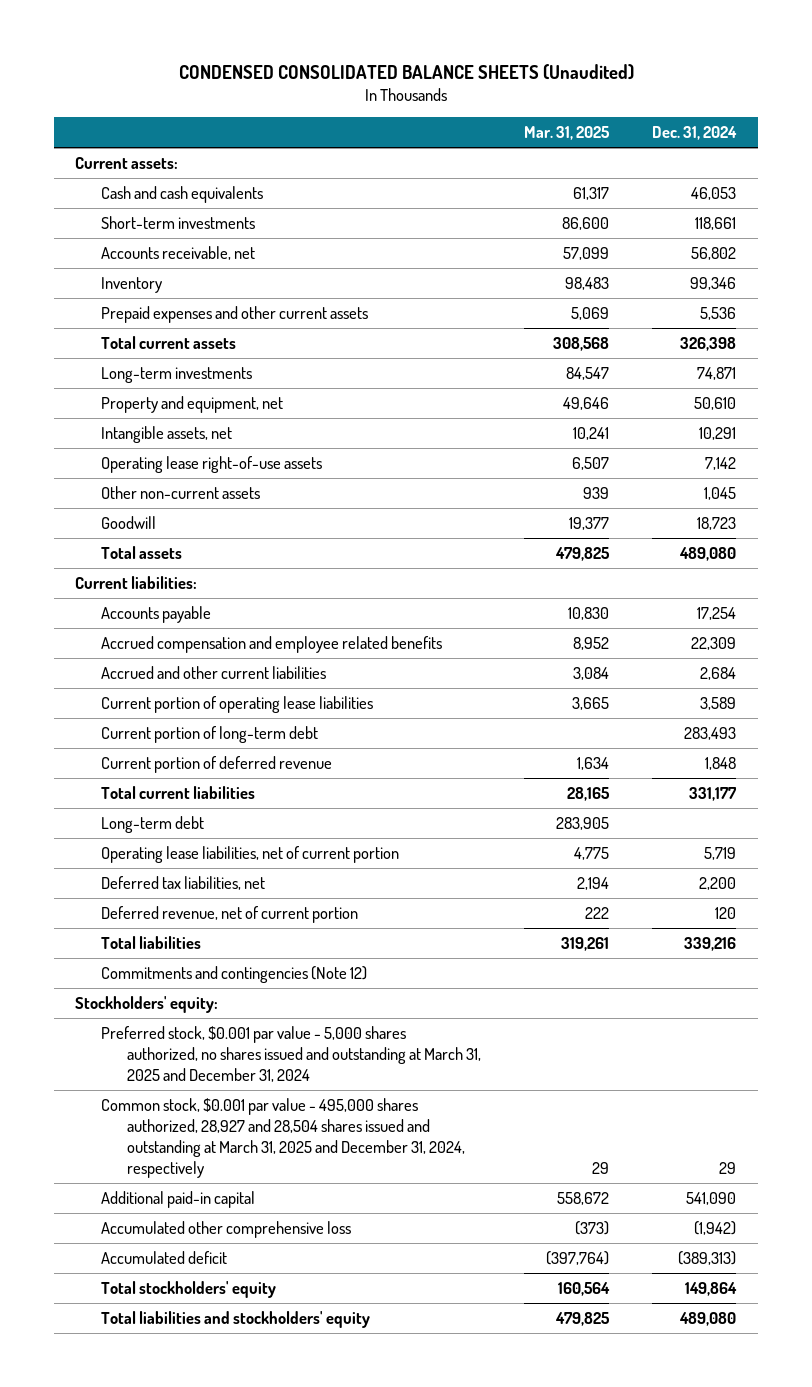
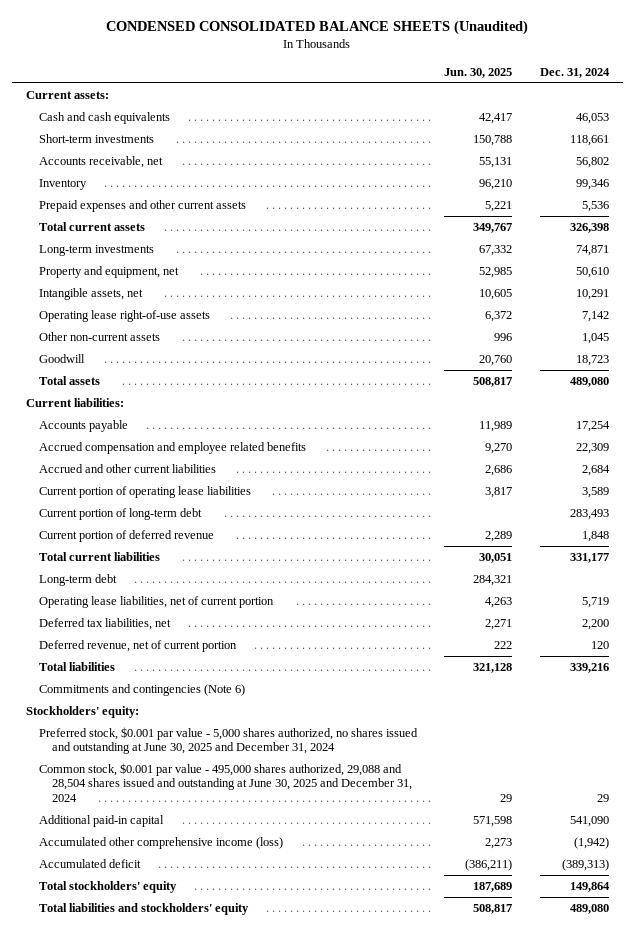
- | Mar. 31, 2025 | Dec. 31, 2024
+ | Jun. 30, 2025 | Dec. 31, 2024
- Commitments and contingencies (Note 12)
+ Commitments and contingencies (Note 6)
- Preferred stock, $0.001 par value - 5,000 shares authorized, no shares issued and outstanding at March 31, 2025 and December 31, 2024
- Common stock, $0.001 par value - 495,000 shares authorized, 28,927 and 28,504 shares issued and outstanding at March 31, 2025 and December 31, 2024, respectively | 29 | 29
+ Preferred stock, $0.001 par value - 5,000 shares authorized, no shares issued and outstanding at June 30, 2025 and December 31, 2024
+ Common stock, $0.001 par value - 495,000 shares authorized, 29,088 and 28,504 shares issued and outstanding at June 30, 2025 and December 31, 2024 | 29 | 29
- Accumulated other comprehensive loss | (373) | (1,942)
+ Accumulated other comprehensive income (loss) | 2,273 | (1,942)

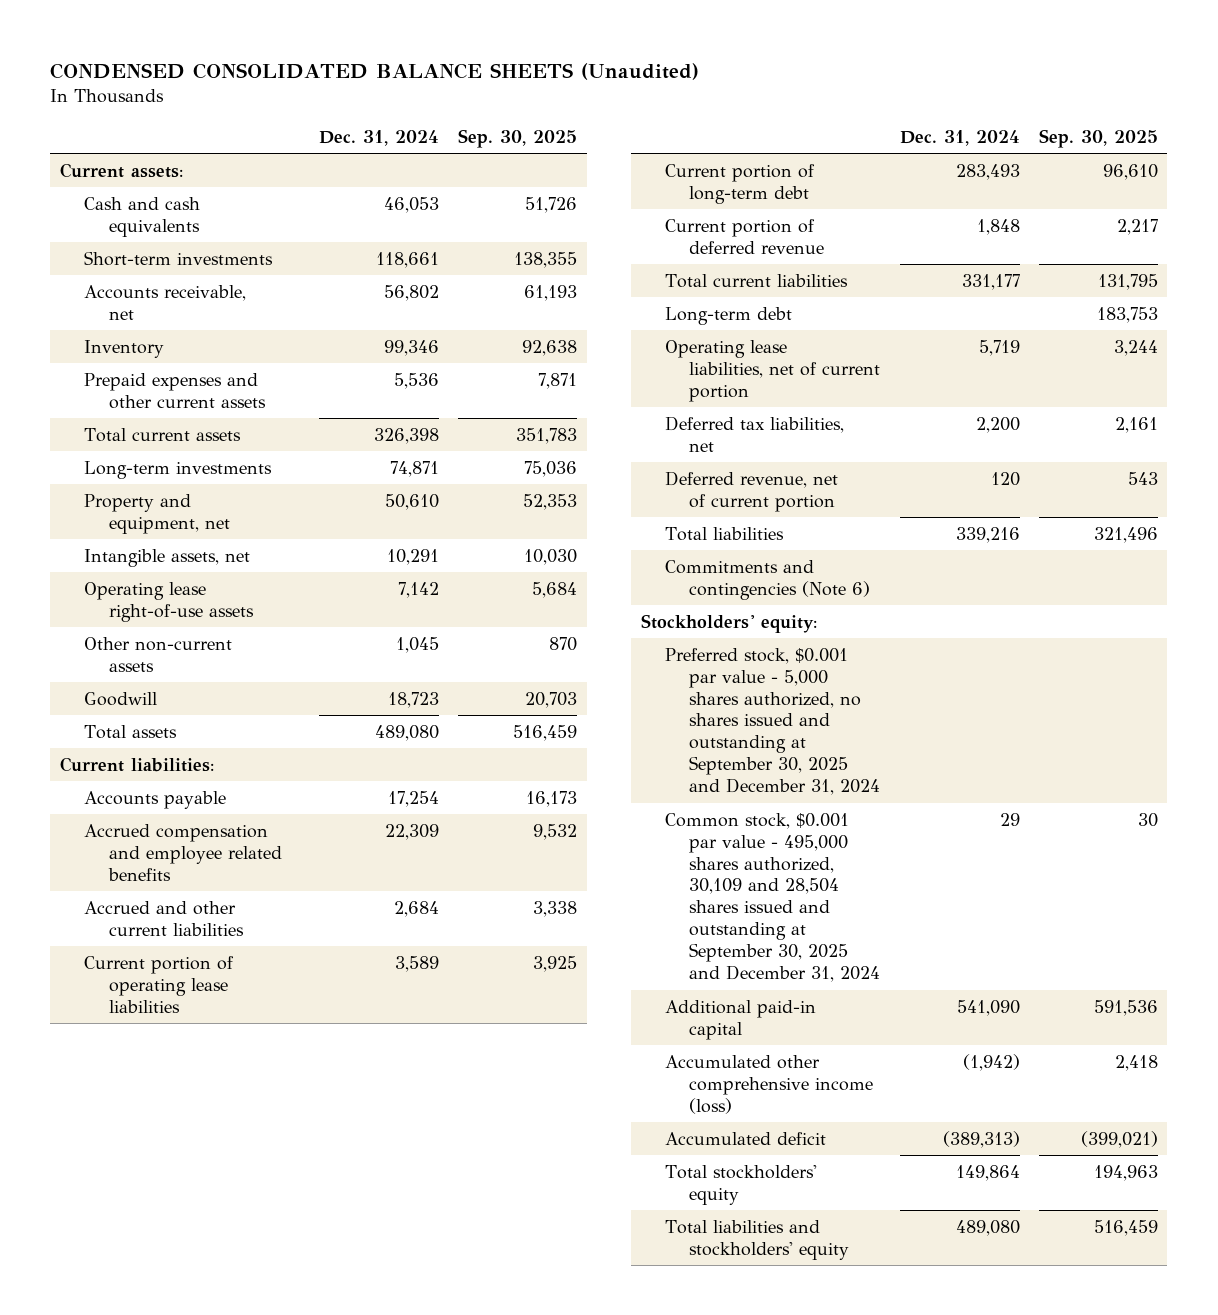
- | Jun. 30, 2025 | Dec. 31, 2024
+ | Dec. 31, 2024 | Sep. 30, 2025
- Preferred stock, $0.001 par value - 5,000 shares authorized, no shares issued and outstanding at June 30, 2025 and December 31, 2024
- Common stock, $0.001 par value - 495,000 shares authorized, 29,088 and 28,504 shares issued and outstanding at June 30, 2025 and December 31, 2024 | 29 | 29
+ Preferred stock, $0.001 par value - 5,000 shares authorized, no shares issued and outstanding at September 30, 2025 and December 31, 2024
+ Common stock, $0.001 par value - 495,000 shares authorized, 30,109 and 28,504 shares issued and outstanding at September 30, 2025 and December 31, 2024 | 29 | 30

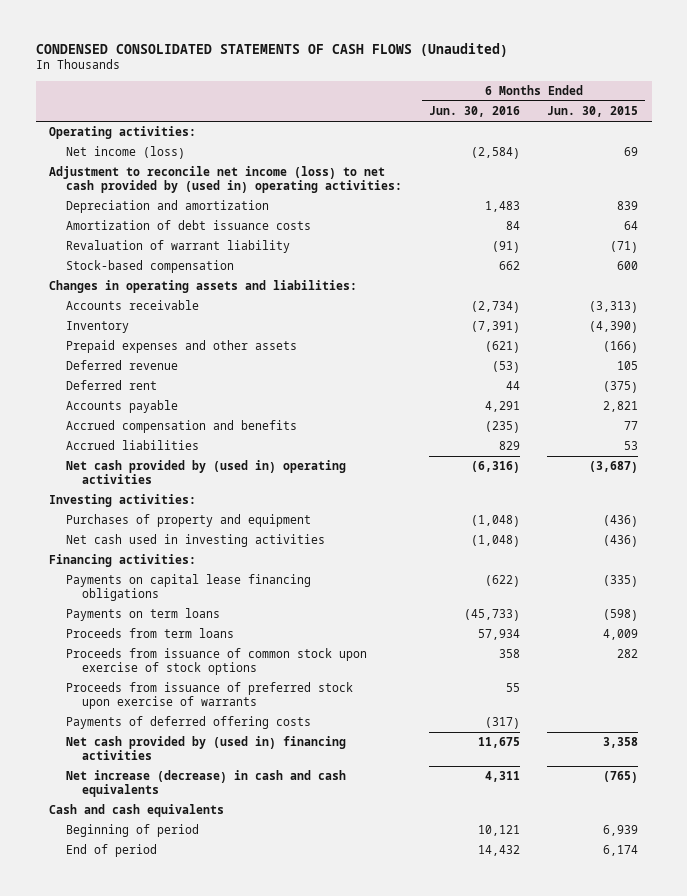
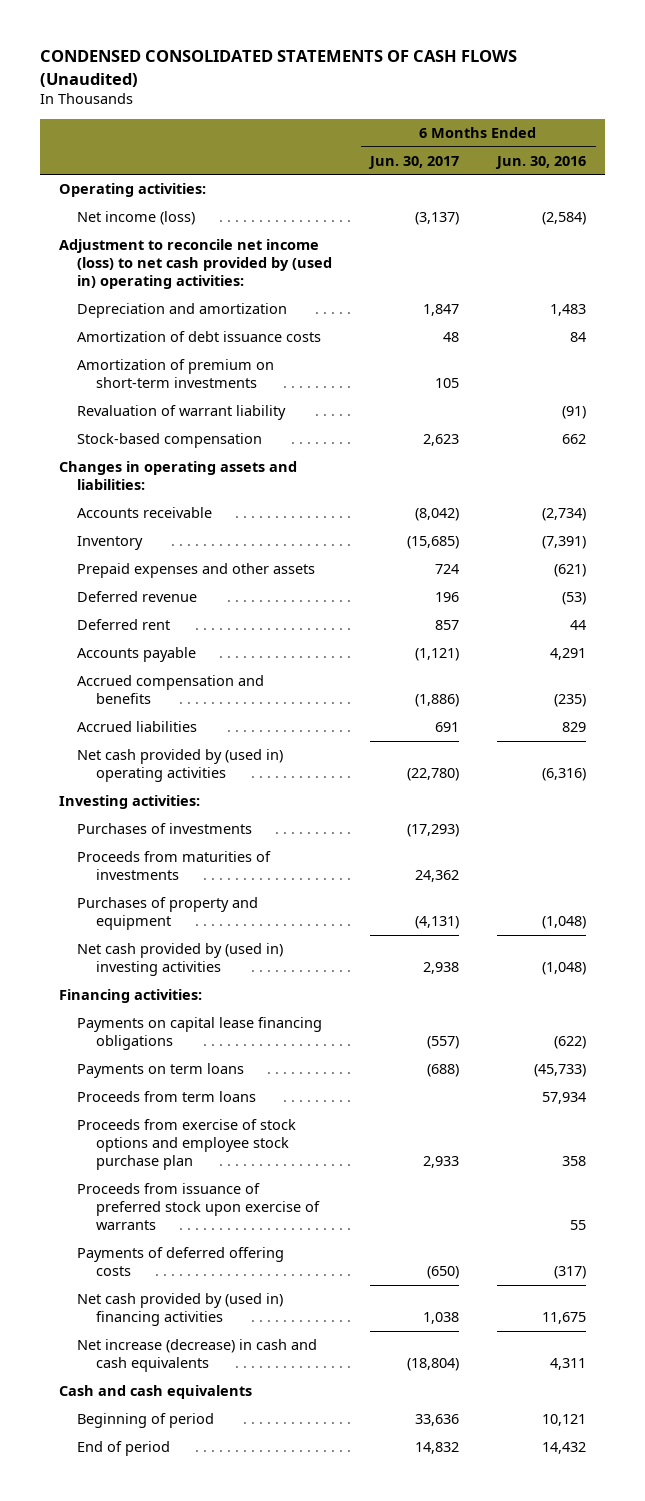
- | 6 Months Ended Jun. 30, 2016 | 6 Months Ended Jun. 30, 2015
+ | 6 Months Ended Jun. 30, 2017 | 6 Months Ended Jun. 30, 2016
+ Amortization of premium on short-term investments | 105 |
+ Purchases of investments | (17,293) |
+ Proceeds from maturities of investments | 24,362 |
- Net cash used in investing activities | (1,048) | (436)
+ Net cash provided by (used in) investing activities | 2,938 | (1,048)
- Proceeds from issuance of common stock upon exercise of stock options | 358 | 282
+ Proceeds from exercise of stock options and employee stock purchase plan | 2,933 | 358

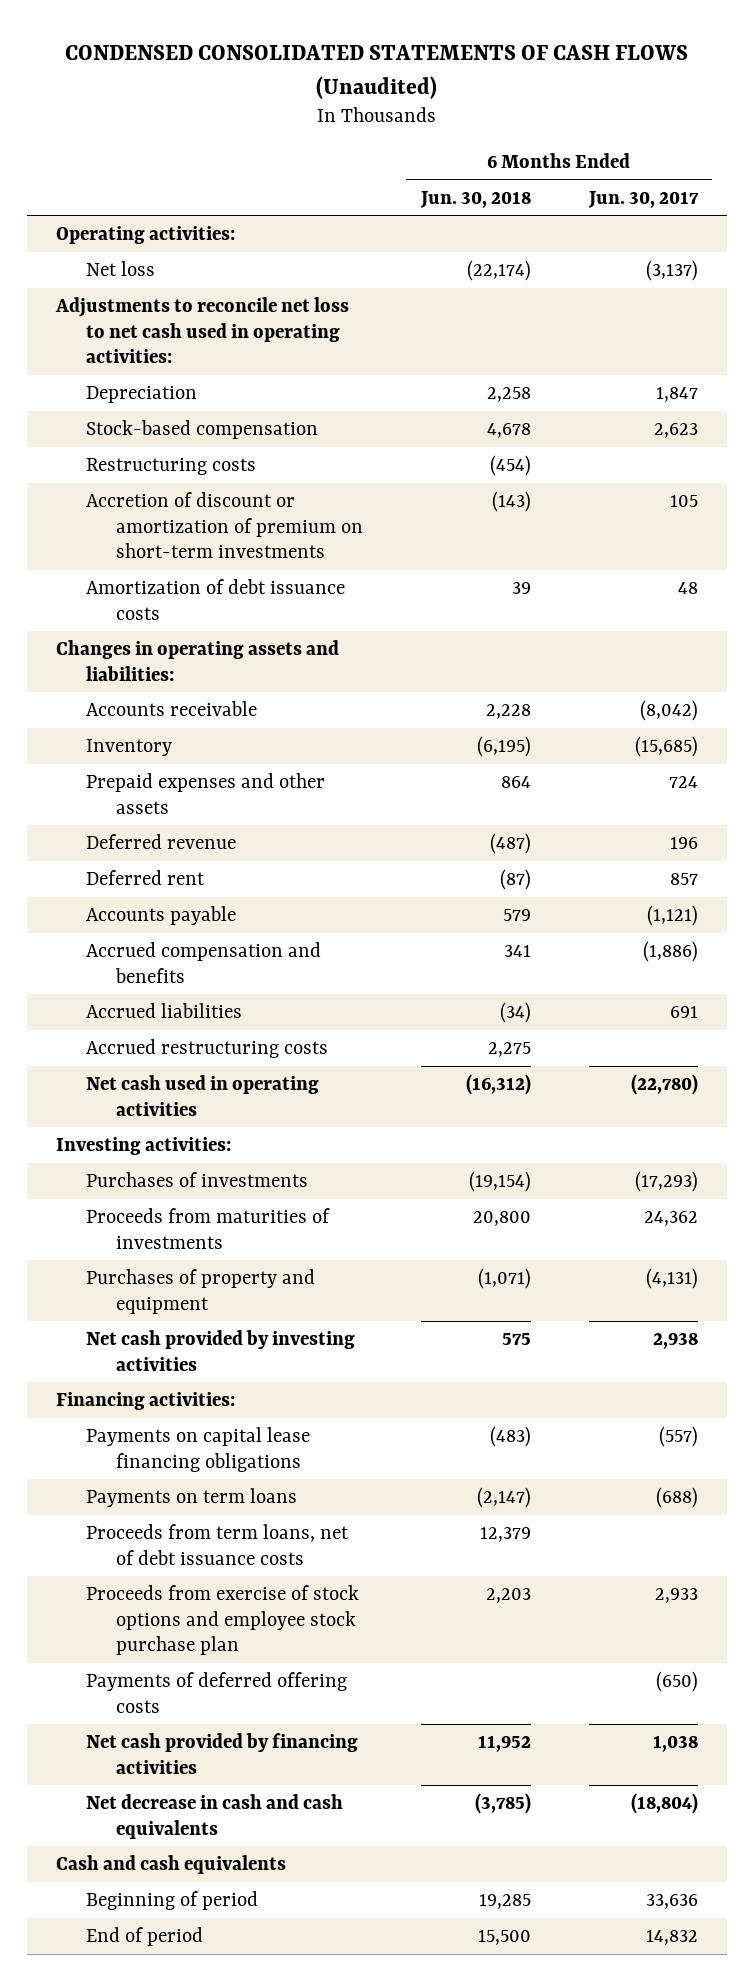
- | 6 Months Ended Jun. 30, 2017 | 6 Months Ended Jun. 30, 2016
+ | 6 Months Ended Jun. 30, 2018 | 6 Months Ended Jun. 30, 2017
- Net income (loss) | (3,137) | (2,584)
- Adjustment to reconcile net income (loss) to net cash provided by (used in) operating activities:
- Depreciation and amortization | 1,847 | 1,483
- Amortization of premium on short-term investments | 105 |
- Revaluation of warrant liability | | (91)
+ Net loss | (22,174) | (3,137)
+ Adjustments to reconcile net loss to net cash used in operating activities:
+ Depreciation | 2,258 | 1,847
+ Restructuring costs | (454) |
+ Accretion of discount or amortization of premium on short-term investments | (143) | 105
moved down: Amortization of debt issuance costs | 39 | 48
- Net cash provided by (used in) operating activities | (22,780) | (6,316)
+ Accrued restructuring costs | 2,275 |
+ Net cash used in operating activities | (16,312) | (22,780)
- Net cash provided by (used in) investing activities | 2,938 | (1,048)
+ Net cash provided by investing activities | 575 | 2,938
- Proceeds from term loans | | 57,934
+ Proceeds from term loans, net of debt issuance costs | 12,379 |
- Proceeds from issuance of preferred stock upon exercise of warrants | | 55
- Net cash provided by (used in) financing activities | 1,038 | 11,675
- Net increase (decrease) in cash and cash equivalents | (18,804) | 4,311
+ Net cash provided by financing activities | 11,952 | 1,038
+ Net decrease in cash and cash equivalents | (3,785) | (18,804)

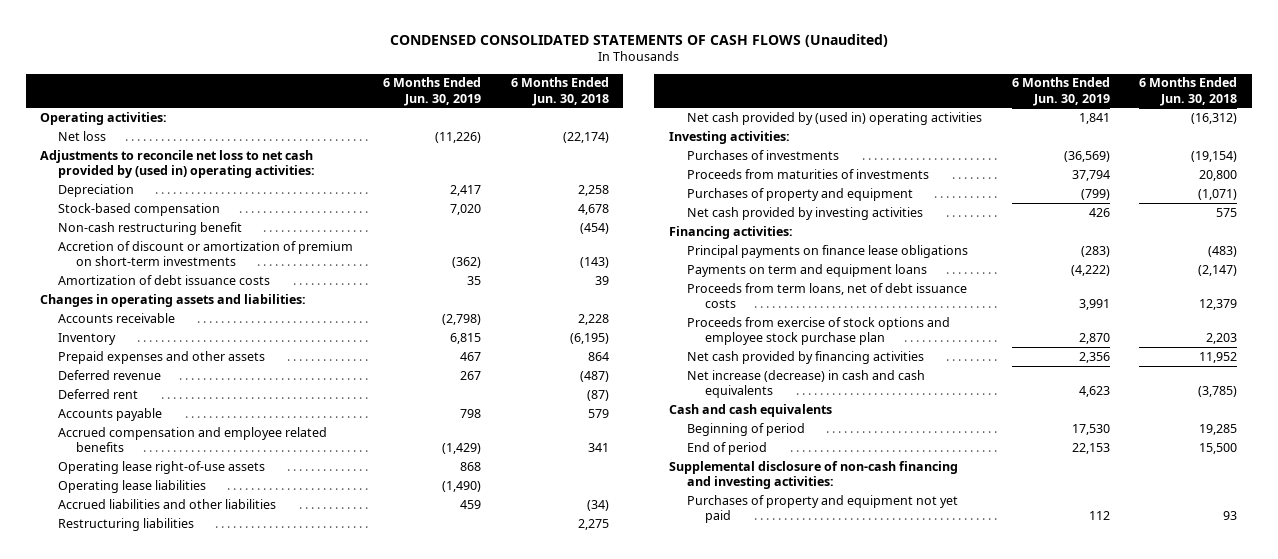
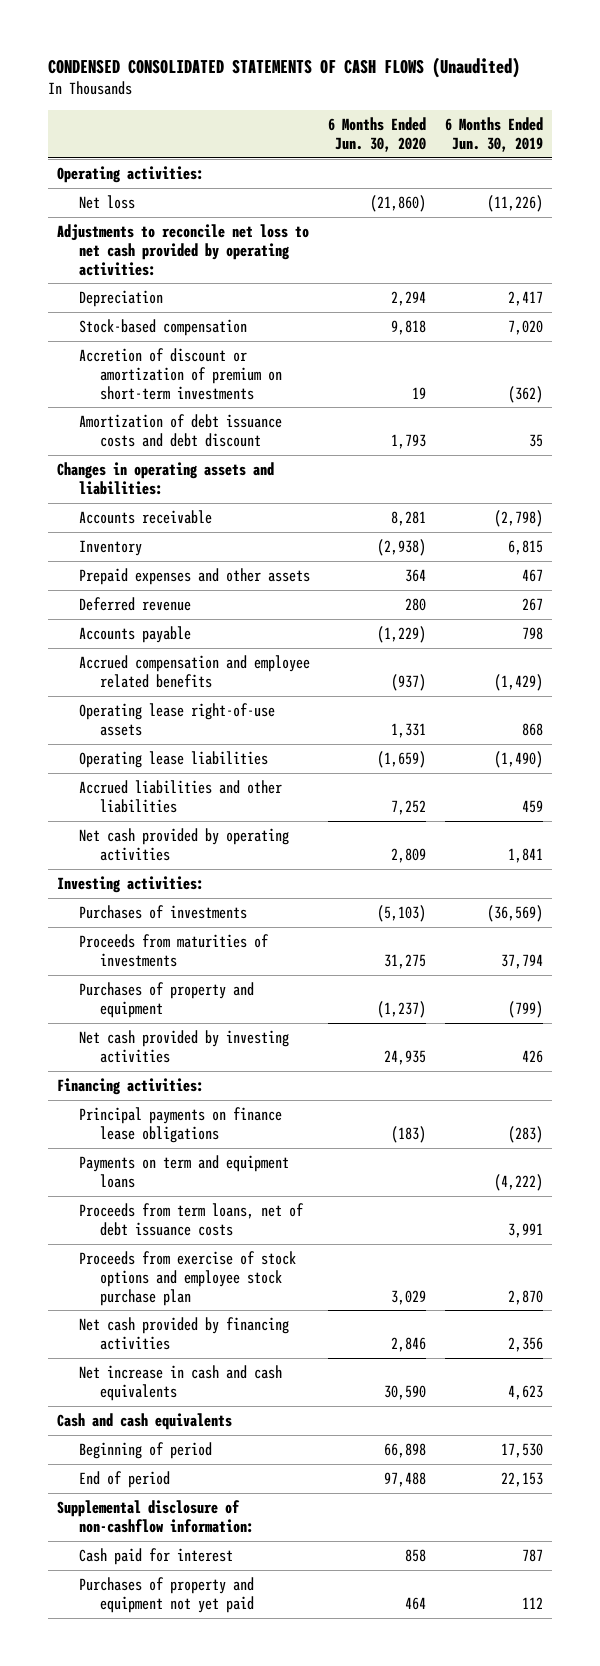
- | 6 Months Ended Jun. 30, 2019 | 6 Months Ended Jun. 30, 2018
+ | 6 Months Ended Jun. 30, 2020 | 6 Months Ended Jun. 30, 2019
- Adjustments to reconcile net loss to net cash provided by (used in) operating activities:
+ Adjustments to reconcile net loss to net cash provided by operating activities:
- Non-cash restructuring benefit | | (454)
- Amortization of debt issuance costs | 35 | 39
+ Amortization of debt issuance costs and debt discount | 1,793 | 35
- Deferred rent | | (87)
- Restructuring liabilities | | 2,275
- Net cash provided by (used in) operating activities | 1,841 | (16,312)
+ Net cash provided by operating activities | 2,809 | 1,841
- Net increase (decrease) in cash and cash equivalents | 4,623 | (3,785)
+ Net increase in cash and cash equivalents | 30,590 | 4,623
- Supplemental disclosure of non-cash financing and investing activities:
+ Supplemental disclosure of non-cashflow information:
+ Cash paid for interest | 858 | 787

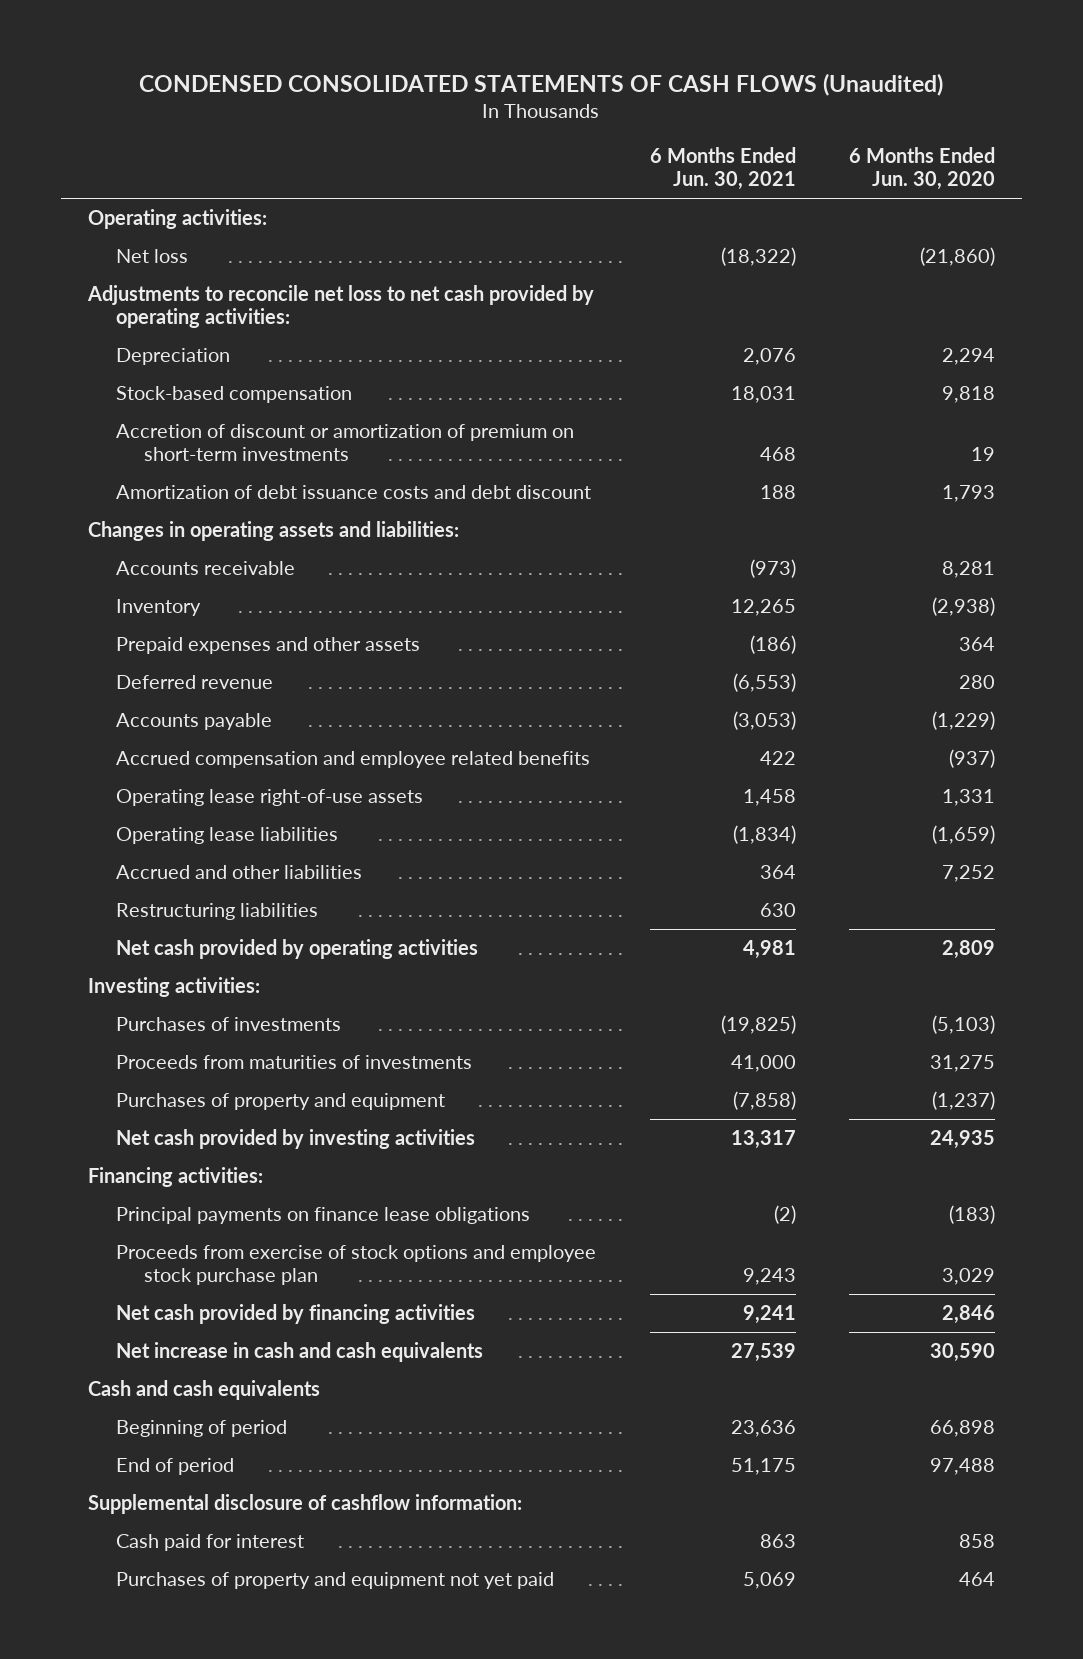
- | 6 Months Ended Jun. 30, 2020 | 6 Months Ended Jun. 30, 2019
+ | 6 Months Ended Jun. 30, 2021 | 6 Months Ended Jun. 30, 2020
- Accrued liabilities and other liabilities | 7,252 | 459
+ Accrued and other liabilities | 364 | 7,252
+ Restructuring liabilities | 630 |
- Payments on term and equipment loans | | (4,222)
- Proceeds from term loans, net of debt issuance costs | | 3,991
- Supplemental disclosure of non-cashflow information:
+ Supplemental disclosure of cashflow information:

